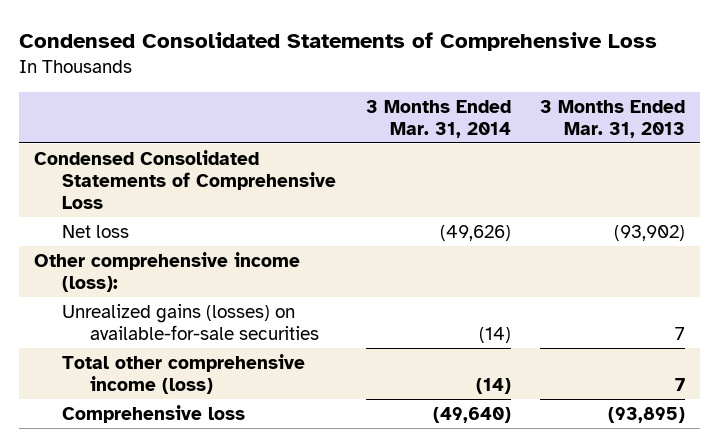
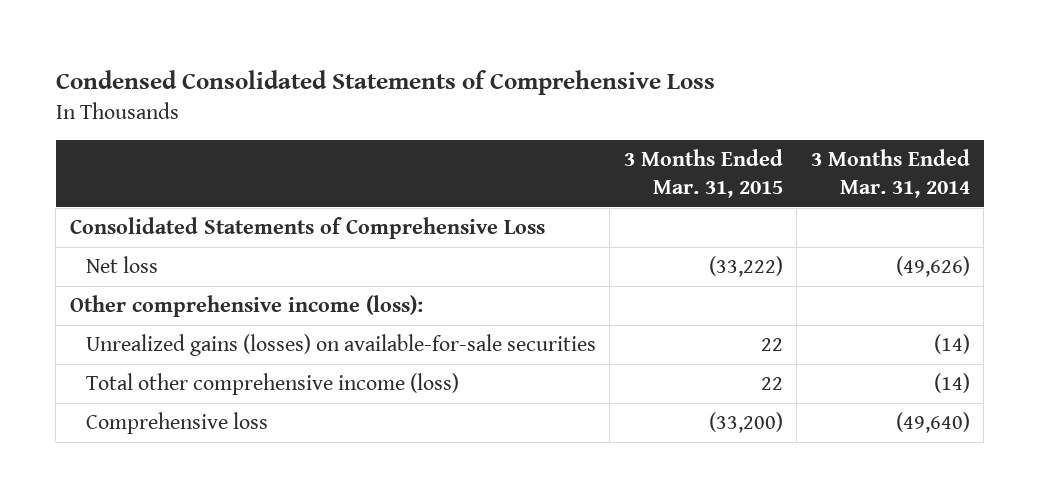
- | 3 Months Ended Mar. 31, 2014 | 3 Months Ended Mar. 31, 2013
+ | 3 Months Ended Mar. 31, 2015 | 3 Months Ended Mar. 31, 2014
- Condensed Consolidated Statements of Comprehensive Loss
+ Consolidated Statements of Comprehensive Loss

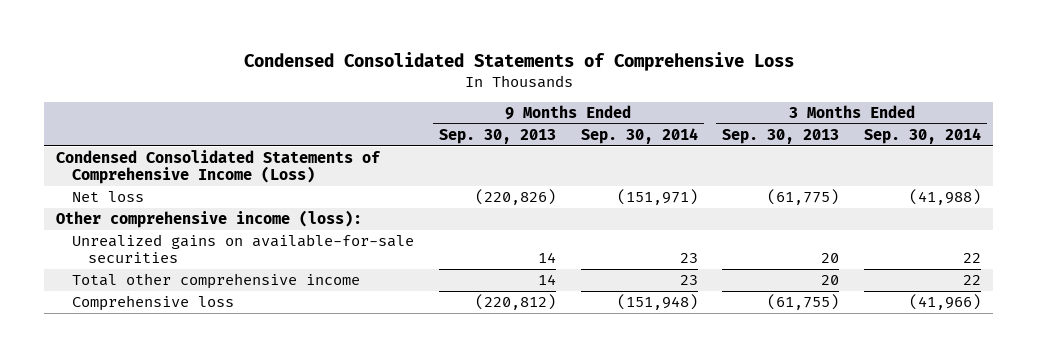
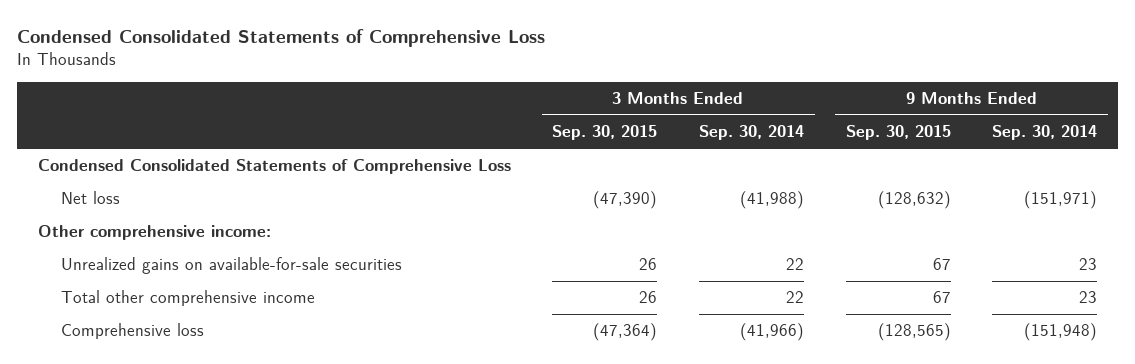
- | 9 Months Ended Sep. 30, 2013 | 9 Months Ended Sep. 30, 2014 | 3 Months Ended Sep. 30, 2013 | 3 Months Ended Sep. 30, 2014
+ | 3 Months Ended Sep. 30, 2015 | 3 Months Ended Sep. 30, 2014 | 9 Months Ended Sep. 30, 2015 | 9 Months Ended Sep. 30, 2014
- Condensed Consolidated Statements of Comprehensive Income (Loss)
+ Condensed Consolidated Statements of Comprehensive Loss
- Other comprehensive income (loss):
+ Other comprehensive income:

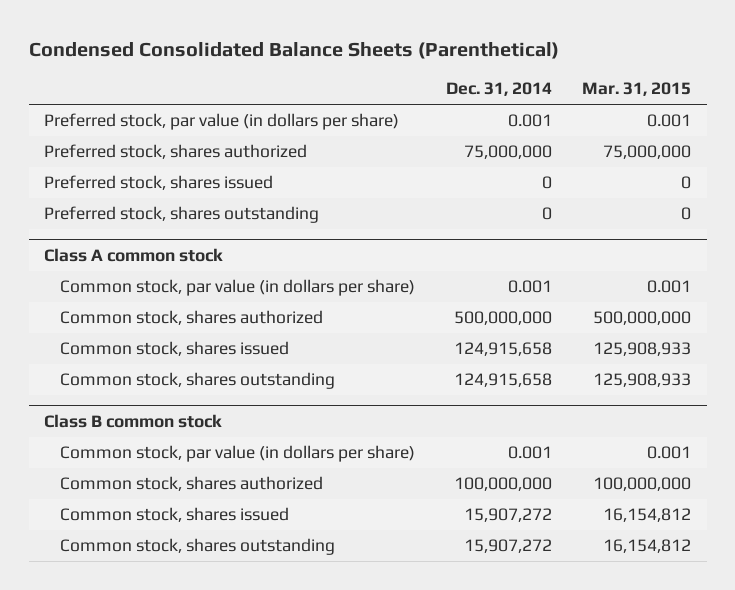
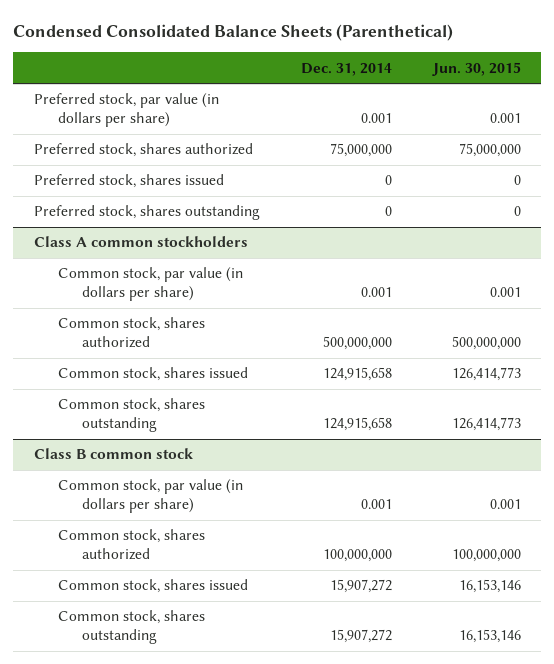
- | Dec. 31, 2014 | Mar. 31, 2015
+ | Dec. 31, 2014 | Jun. 30, 2015
- Class A common stock
+ Class A common stockholders

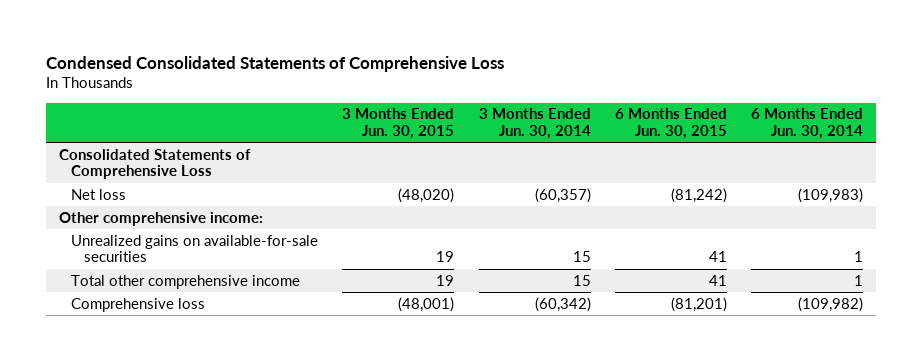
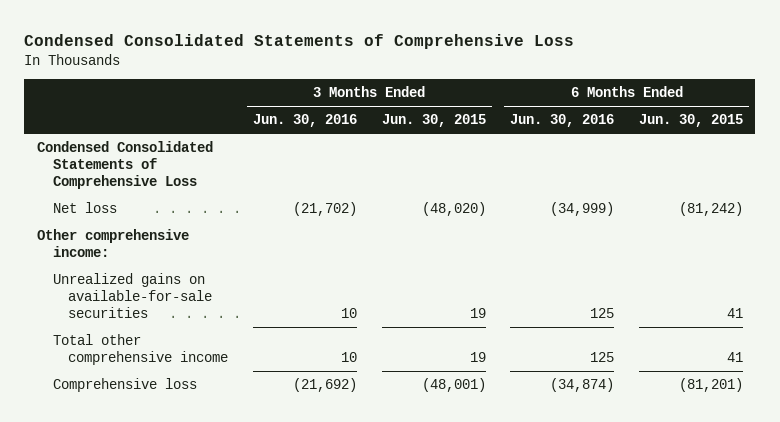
- | 3 Months Ended Jun. 30, 2015 | 3 Months Ended Jun. 30, 2014 | 6 Months Ended Jun. 30, 2015 | 6 Months Ended Jun. 30, 2014
+ | 3 Months Ended Jun. 30, 2016 | 3 Months Ended Jun. 30, 2015 | 6 Months Ended Jun. 30, 2016 | 6 Months Ended Jun. 30, 2015
- Consolidated Statements of Comprehensive Loss
+ Condensed Consolidated Statements of Comprehensive Loss

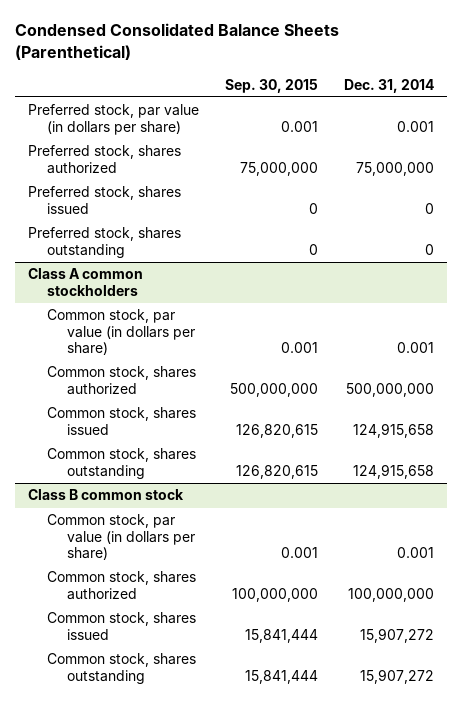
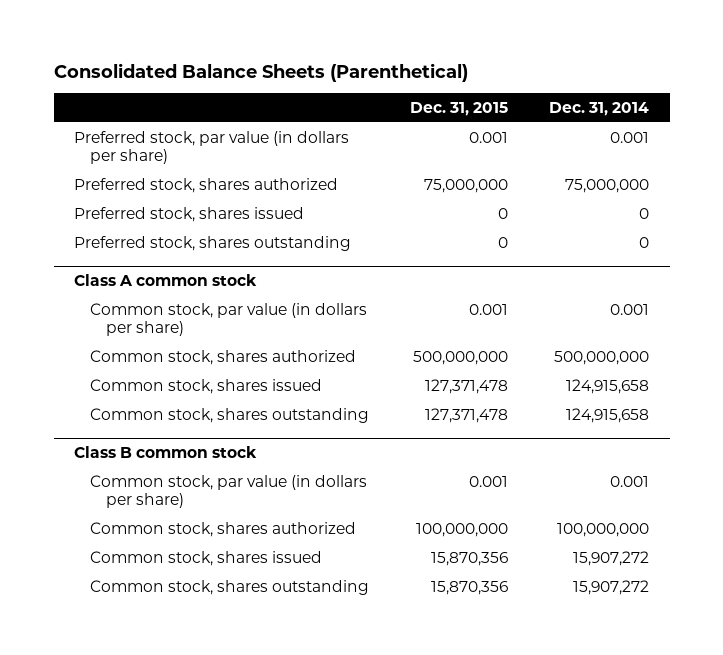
- Condensed Consolidated Balance Sheets (Parenthetical)
+ Consolidated Balance Sheets (Parenthetical)
- | Sep. 30, 2015 | Dec. 31, 2014
+ | Dec. 31, 2015 | Dec. 31, 2014
- Class A common stockholders
+ Class A common stock

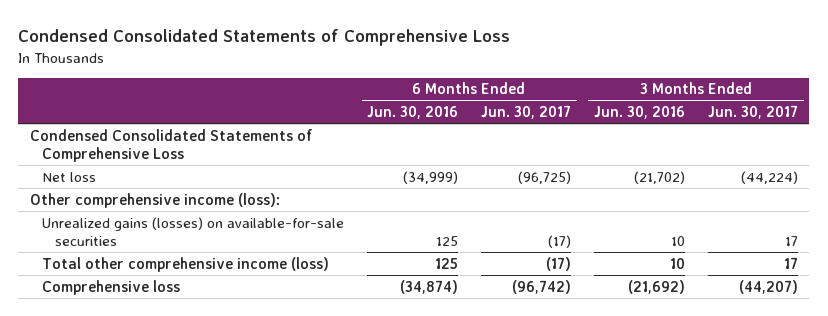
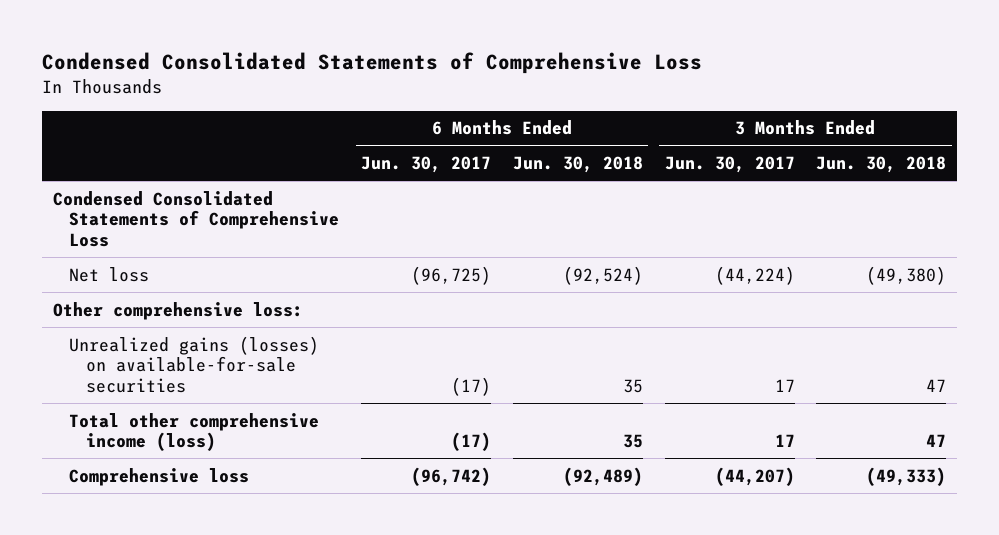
- | 6 Months Ended Jun. 30, 2016 | 6 Months Ended Jun. 30, 2017 | 3 Months Ended Jun. 30, 2016 | 3 Months Ended Jun. 30, 2017
+ | 6 Months Ended Jun. 30, 2017 | 6 Months Ended Jun. 30, 2018 | 3 Months Ended Jun. 30, 2017 | 3 Months Ended Jun. 30, 2018
- Other comprehensive income (loss):
+ Other comprehensive loss:

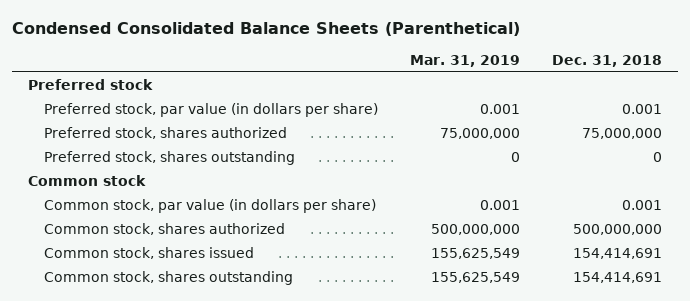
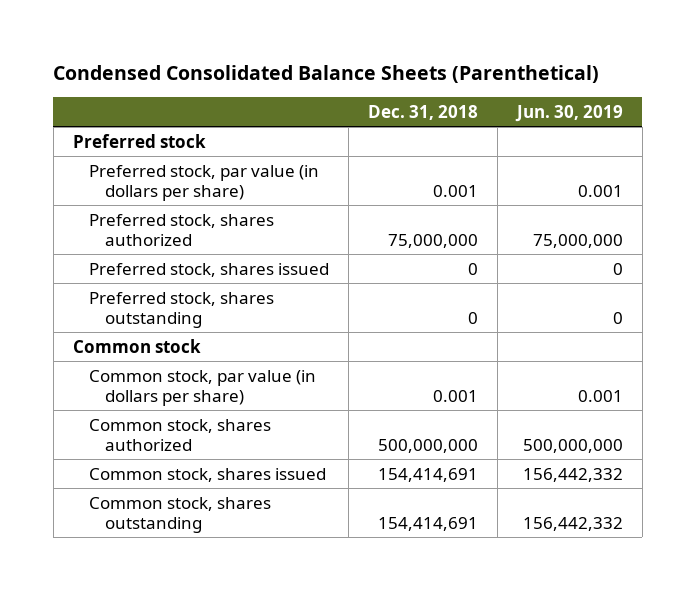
- | Mar. 31, 2019 | Dec. 31, 2018
+ | Dec. 31, 2018 | Jun. 30, 2019
+ Preferred stock, shares issued | 0 | 0

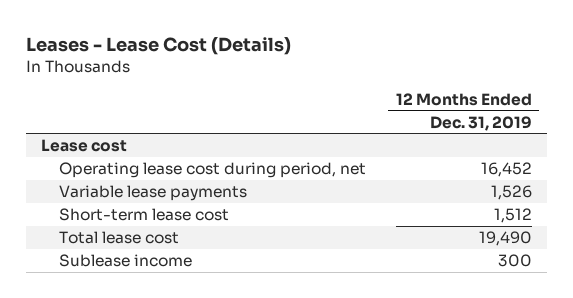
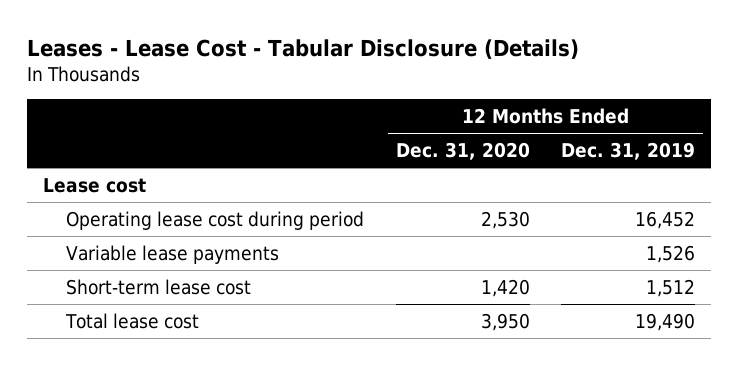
- Leases - Lease Cost (Details)
+ Leases - Lease Cost - Tabular Disclosure (Details)
- | 12 Months Ended Dec. 31, 2019
+ | 12 Months Ended Dec. 31, 2020 | 12 Months Ended Dec. 31, 2019
- Operating lease cost during period, net | 16,452
+ Operating lease cost during period | 2,530 | 16,452
- Sublease income | 300

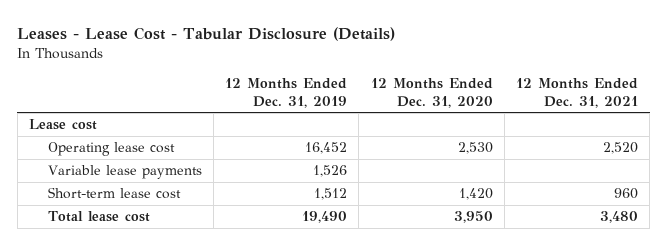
- | 12 Months Ended Dec. 31, 2020 | 12 Months Ended Dec. 31, 2019
+ | 12 Months Ended Dec. 31, 2019 | 12 Months Ended Dec. 31, 2020 | 12 Months Ended Dec. 31, 2021
- Operating lease cost during period | 2,530 | 16,452
+ Operating lease cost | 16,452 | 2,530 | 2,520

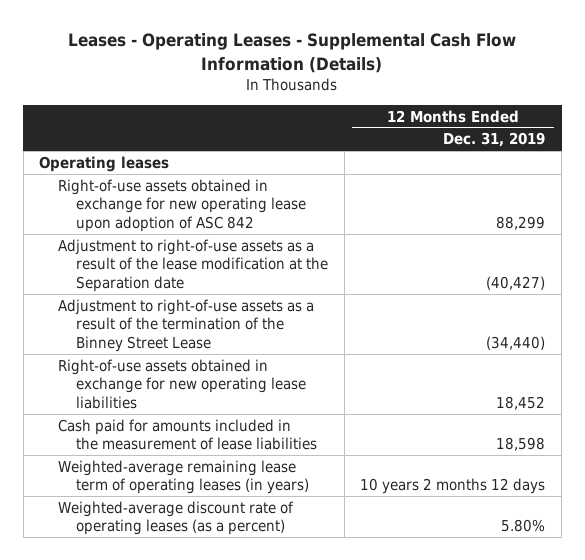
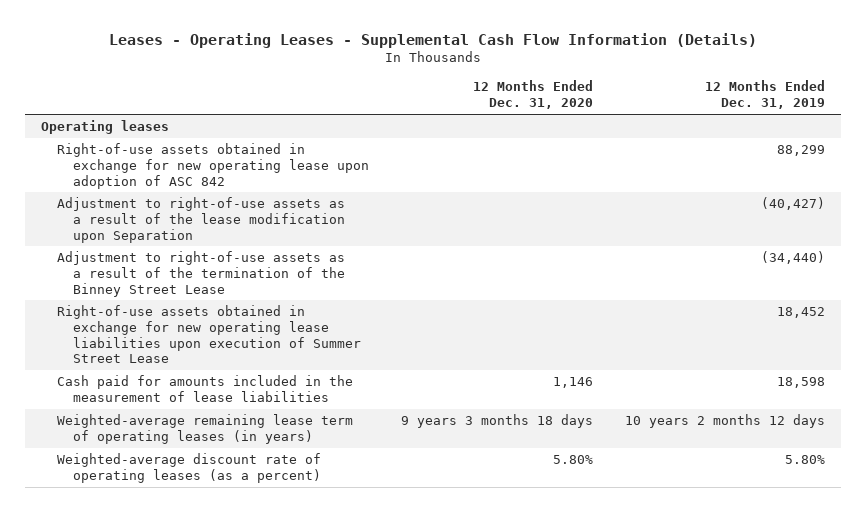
- | 12 Months Ended Dec. 31, 2019
+ | 12 Months Ended Dec. 31, 2020 | 12 Months Ended Dec. 31, 2019
- Adjustment to right-of-use assets as a result of the lease modification at the Separation date | (40,427)
+ Adjustment to right-of-use assets as a result of the lease modification upon Separation | | (40,427)
- Right-of-use assets obtained in exchange for new operating lease liabilities | 18,452
+ Right-of-use assets obtained in exchange for new operating lease liabilities upon execution of Summer Street Lease | | 18,452

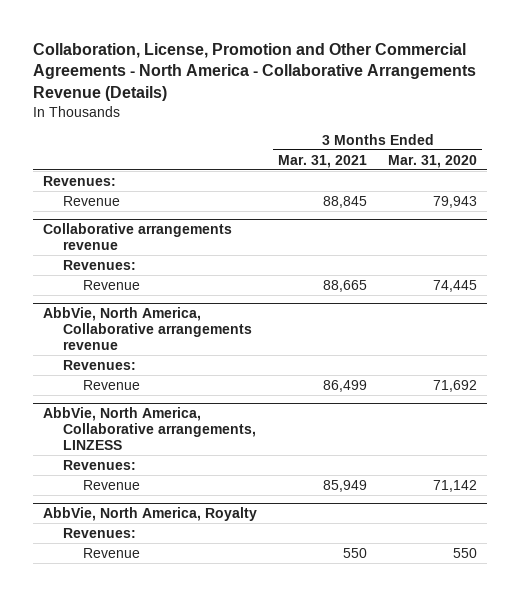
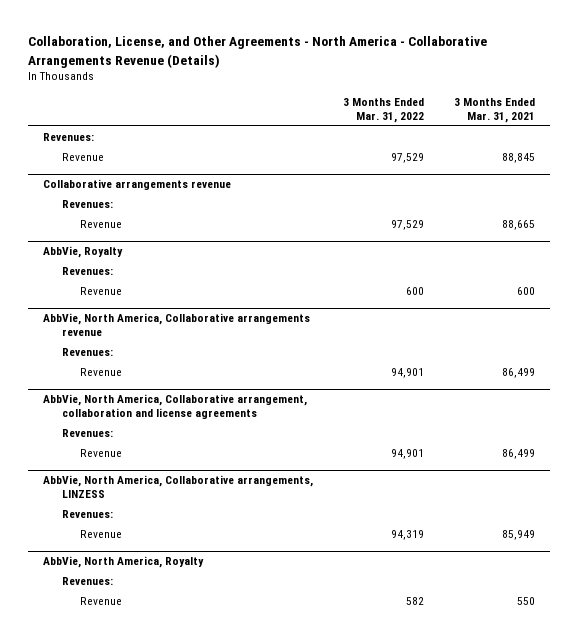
- Collaboration, License, Promotion and Other Commercial Agreements - North America - Collaborative Arrangements Revenue (Details)
+ Collaboration, License, and Other Agreements - North America - Collaborative Arrangements Revenue (Details)
- | 3 Months Ended Mar. 31, 2021 | 3 Months Ended Mar. 31, 2020
+ | 3 Months Ended Mar. 31, 2022 | 3 Months Ended Mar. 31, 2021
+ AbbVie, Royalty
+ Revenues:
+ Revenue | 600 | 600
+ AbbVie, North America, Collaborative arrangement, collaboration and license agreements
+ Revenues:
+ Revenue | 94,901 | 86,499

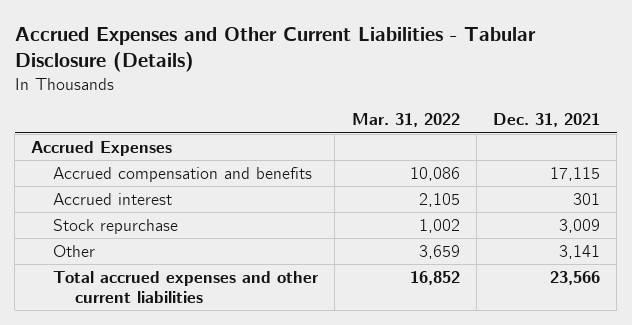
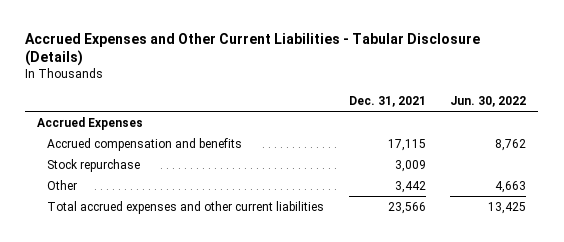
- | Mar. 31, 2022 | Dec. 31, 2021
+ | Dec. 31, 2021 | Jun. 30, 2022
- Accrued interest | 2,105 | 301
- Other | 3,659 | 3,141
+ Other | 3,442 | 4,663

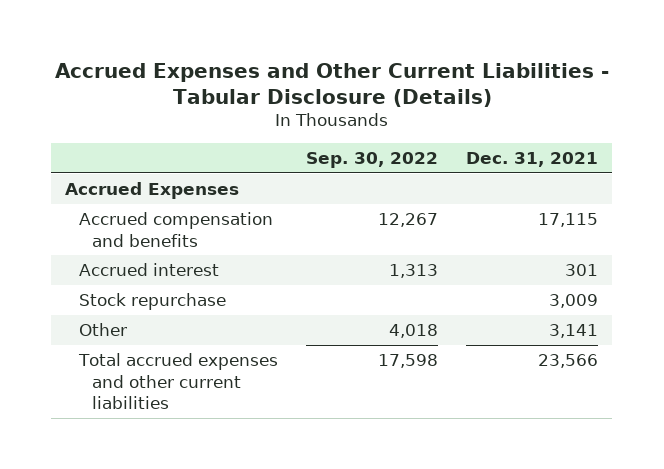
- | Dec. 31, 2021 | Jun. 30, 2022
+ | Sep. 30, 2022 | Dec. 31, 2021
+ Accrued interest | 1,313 | 301
- Other | 3,442 | 4,663
+ Other | 4,018 | 3,141

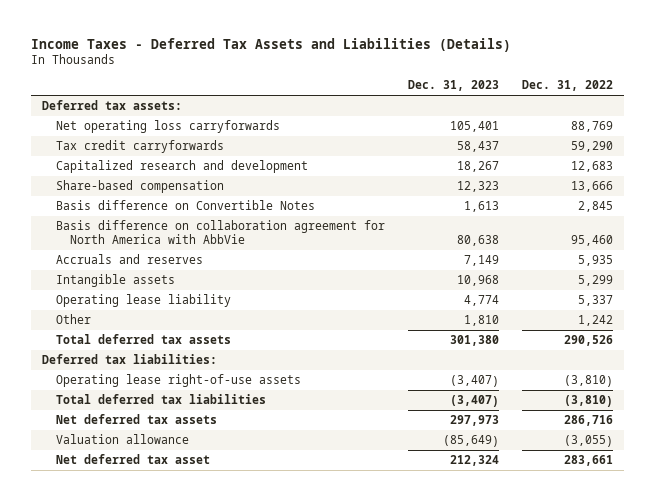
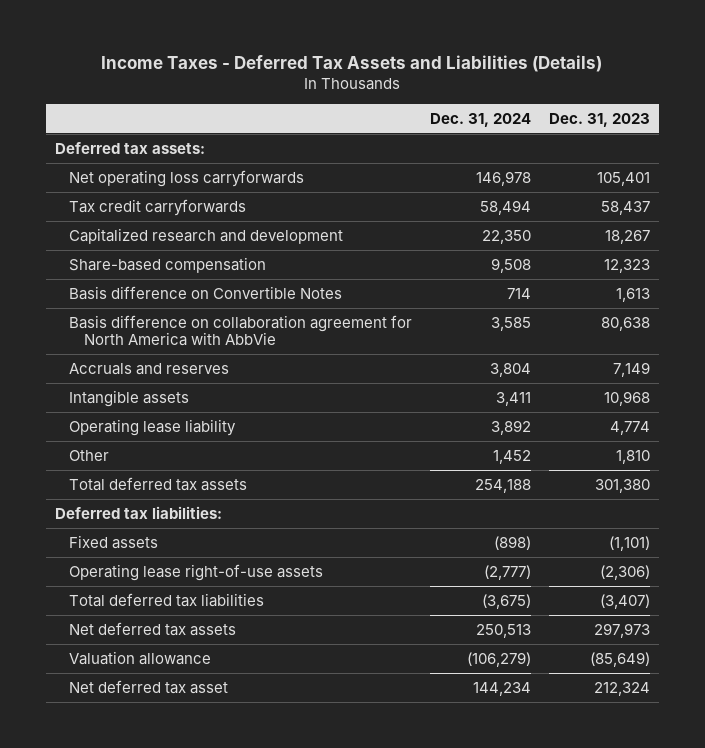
- | Dec. 31, 2023 | Dec. 31, 2022
+ | Dec. 31, 2024 | Dec. 31, 2023
- Operating lease right-of-use assets | (3,407) | (3,810)
+ Fixed assets | (898) | (1,101)
+ Operating lease right-of-use assets | (2,777) | (2,306)

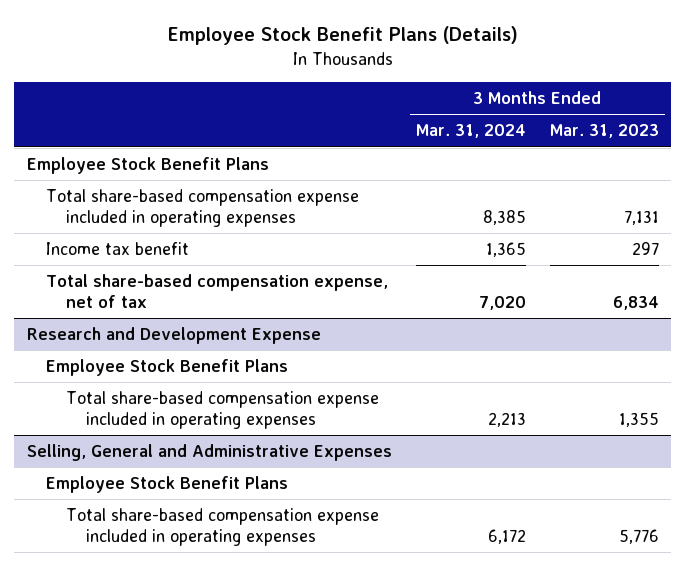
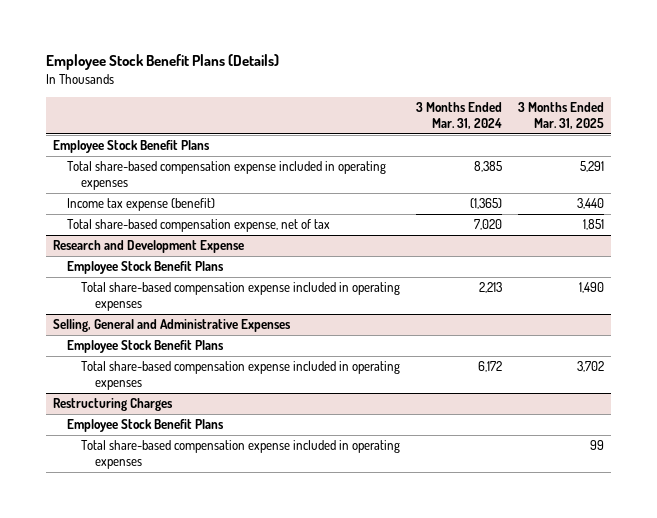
- | 3 Months Ended Mar. 31, 2024 | 3 Months Ended Mar. 31, 2023
+ | 3 Months Ended Mar. 31, 2024 | 3 Months Ended Mar. 31, 2025
- Income tax benefit | 1,365 | 297
+ Income tax expense (benefit) | (1,365) | 3,440
+ Restructuring Charges
+ Employee Stock Benefit Plans
+ Total share-based compensation expense included in operating expenses | | 99

